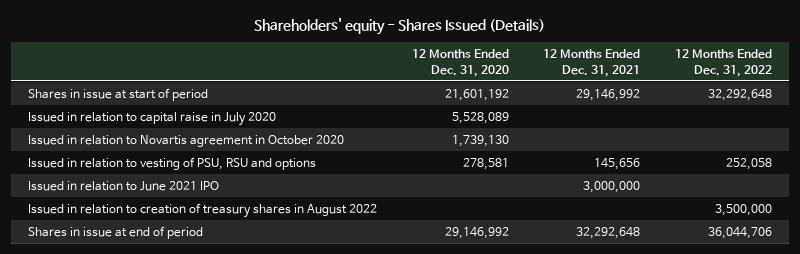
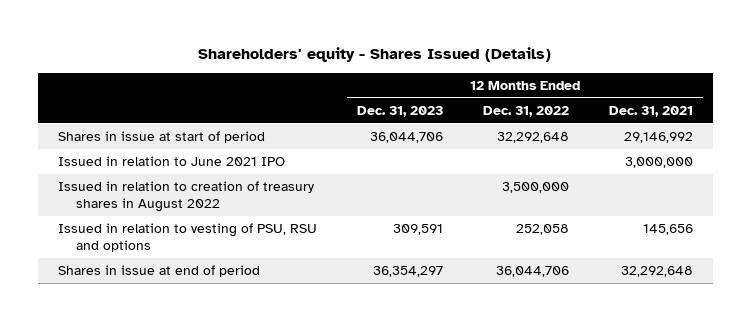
- | 12 Months Ended Dec. 31, 2020 | 12 Months Ended Dec. 31, 2021 | 12 Months Ended Dec. 31, 2022
+ | 12 Months Ended Dec. 31, 2023 | 12 Months Ended Dec. 31, 2022 | 12 Months Ended Dec. 31, 2021
- Issued in relation to capital raise in July 2020 | 5,528,089 | |
- Issued in relation to Novartis agreement in October 2020 | 1,739,130 | |
moved down: Issued in relation to vesting of PSU, RSU and options | 309,591 | 252,058 | 145,656

